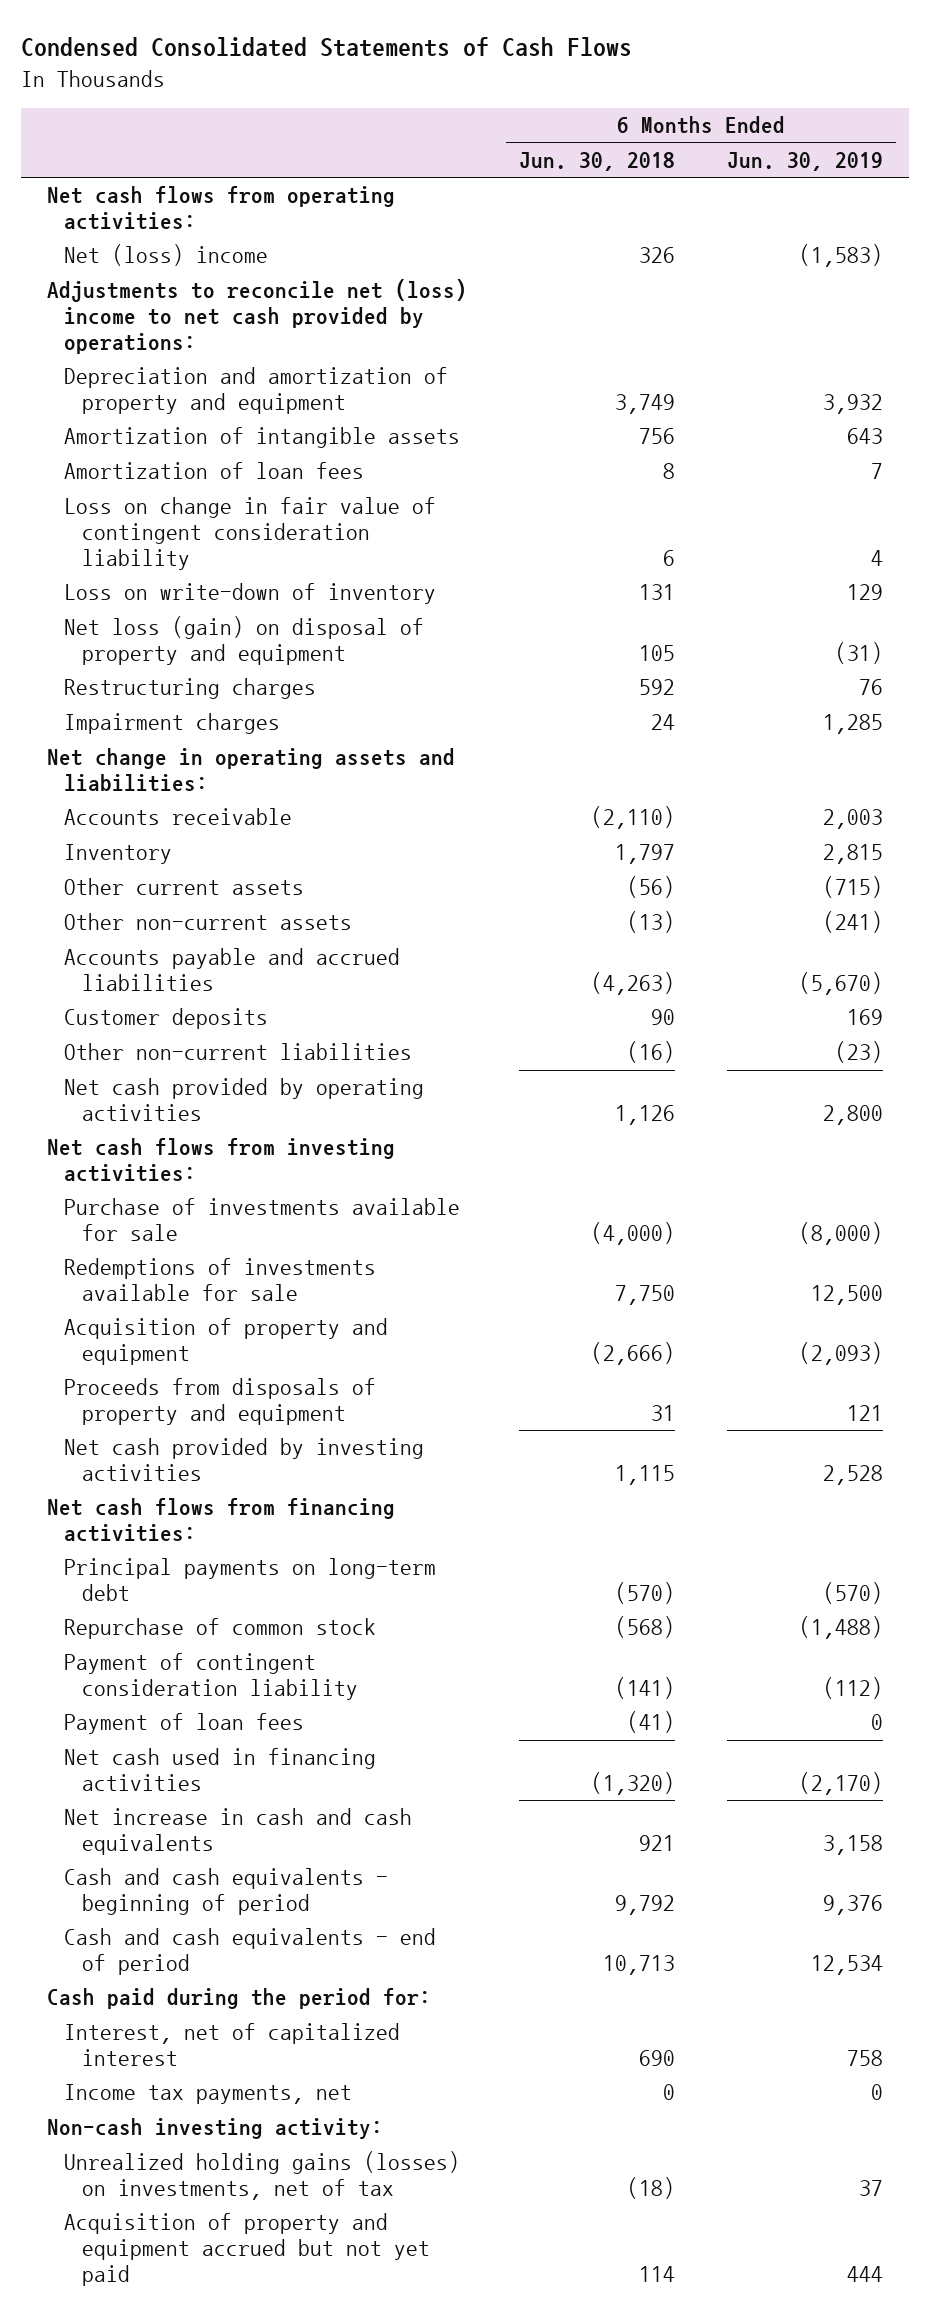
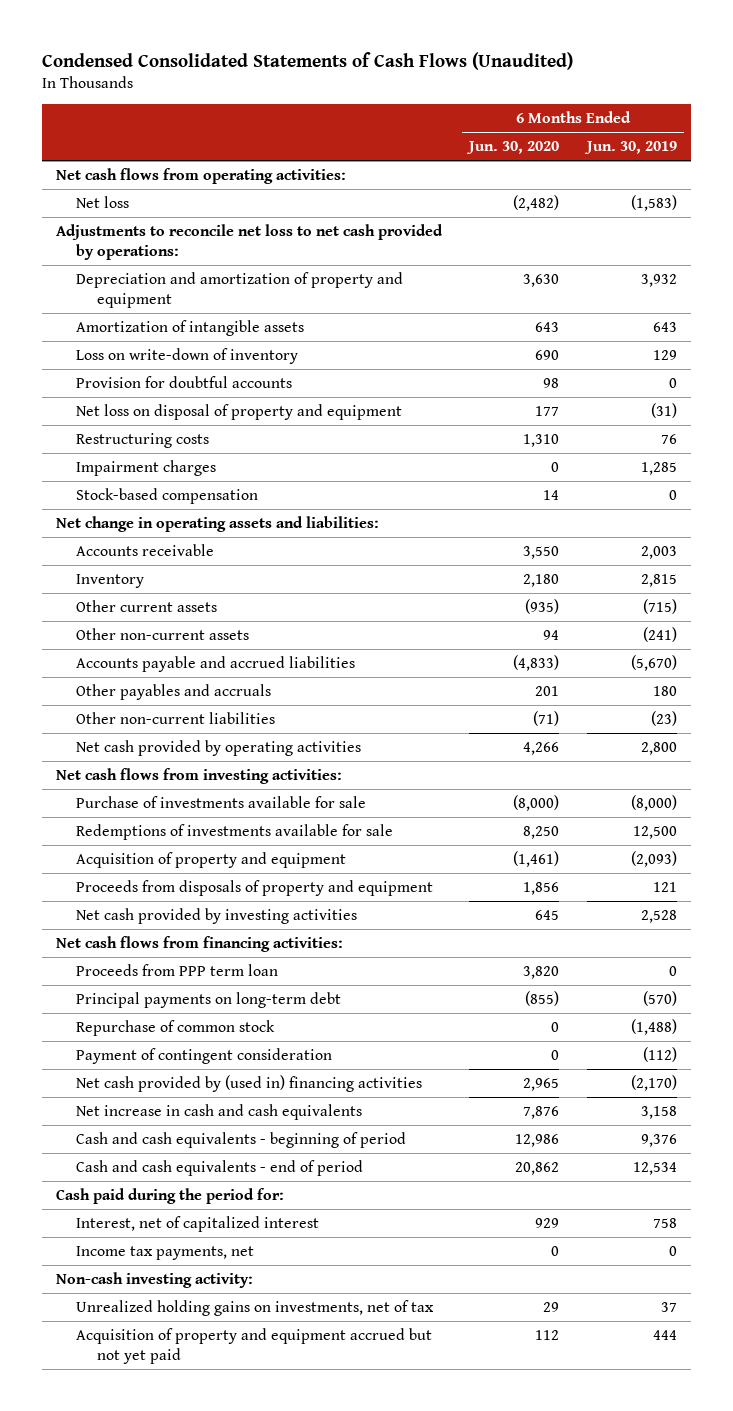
- Condensed Consolidated Statements of Cash Flows
+ Condensed Consolidated Statements of Cash Flows (Unaudited)
- | 6 Months Ended Jun. 30, 2018 | 6 Months Ended Jun. 30, 2019
+ | 6 Months Ended Jun. 30, 2020 | 6 Months Ended Jun. 30, 2019
- Net (loss) income | 326 | (1,583)
- Adjustments to reconcile net (loss) income to net cash provided by operations:
+ Net loss | (2,482) | (1,583)
+ Adjustments to reconcile net loss to net cash provided by operations:
- Amortization of loan fees | 8 | 7
- Loss on change in fair value of contingent consideration liability | 6 | 4
- Net loss (gain) on disposal of property and equipment | 105 | (31)
- Restructuring charges | 592 | 76
+ Provision for doubtful accounts | 98 | 0
+ Net loss on disposal of property and equipment | 177 | (31)
+ Restructuring costs | 1,310 | 76
+ Stock-based compensation | 14 | 0
- Customer deposits | 90 | 169
+ Other payables and accruals | 201 | 180
+ Proceeds from PPP term loan | 3,820 | 0
- Payment of contingent consideration liability | (141) | (112)
- Payment of loan fees | (41) | 0
- Net cash used in financing activities | (1,320) | (2,170)
+ Payment of contingent consideration | 0 | (112)
+ Net cash provided by (used in) financing activities | 2,965 | (2,170)
- Unrealized holding gains (losses) on investments, net of tax | (18) | 37
+ Unrealized holding gains on investments, net of tax | 29 | 37

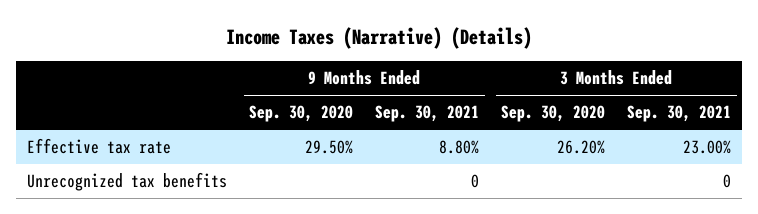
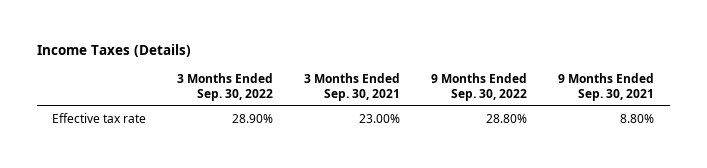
- Income Taxes (Narrative) (Details)
+ Income Taxes (Details)
- | 9 Months Ended Sep. 30, 2020 | 9 Months Ended Sep. 30, 2021 | 3 Months Ended Sep. 30, 2020 | 3 Months Ended Sep. 30, 2021
+ | 3 Months Ended Sep. 30, 2022 | 3 Months Ended Sep. 30, 2021 | 9 Months Ended Sep. 30, 2022 | 9 Months Ended Sep. 30, 2021
- Unrecognized tax benefits | | 0 | | 0

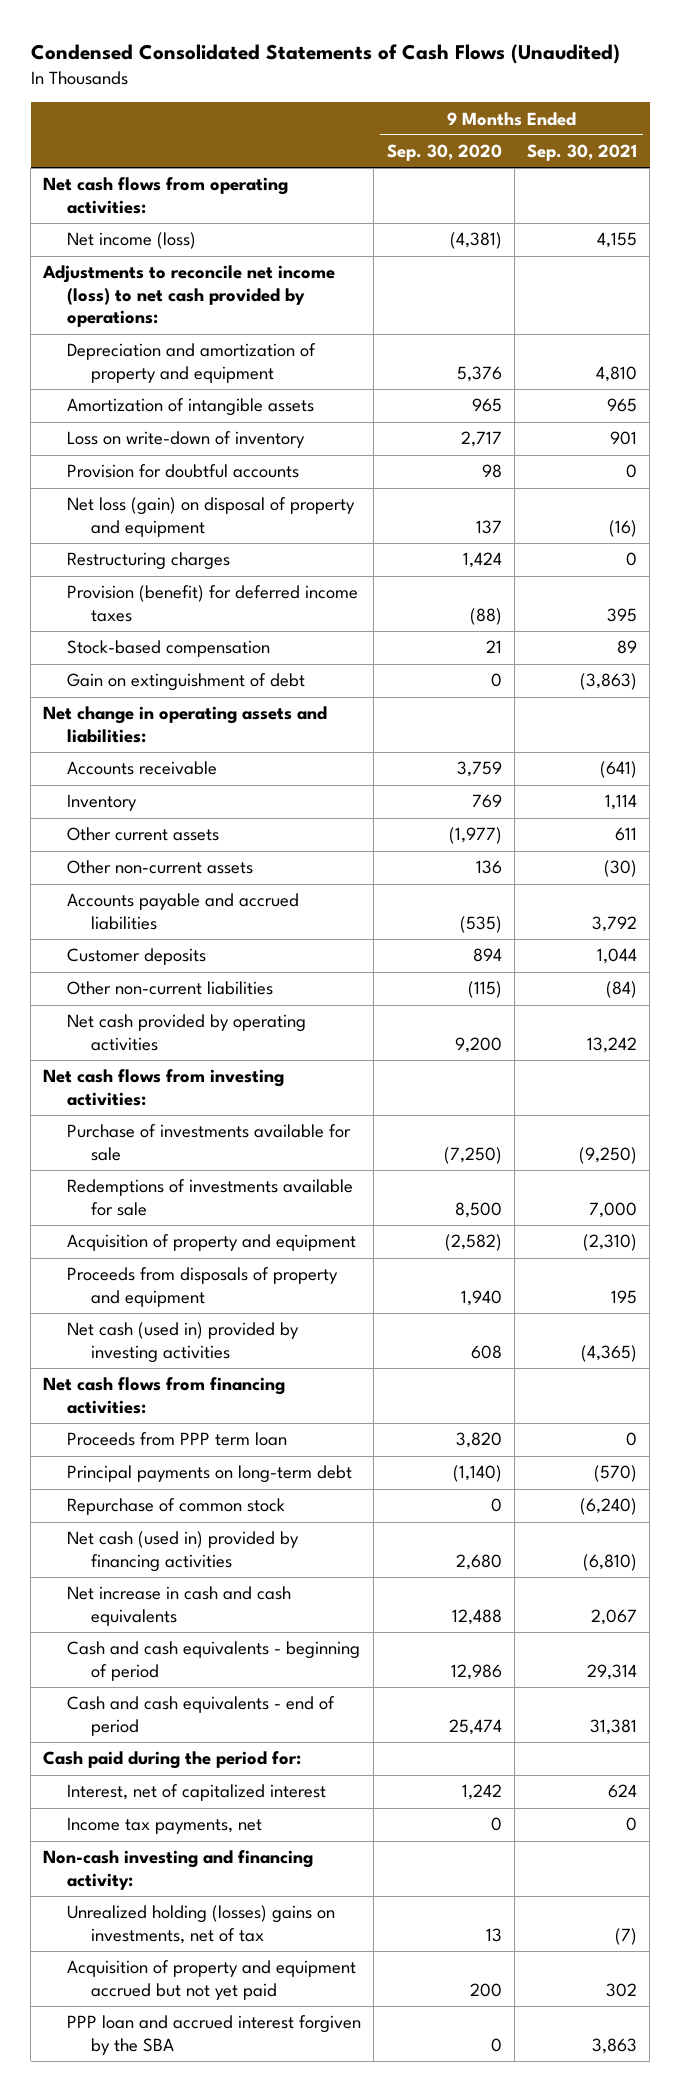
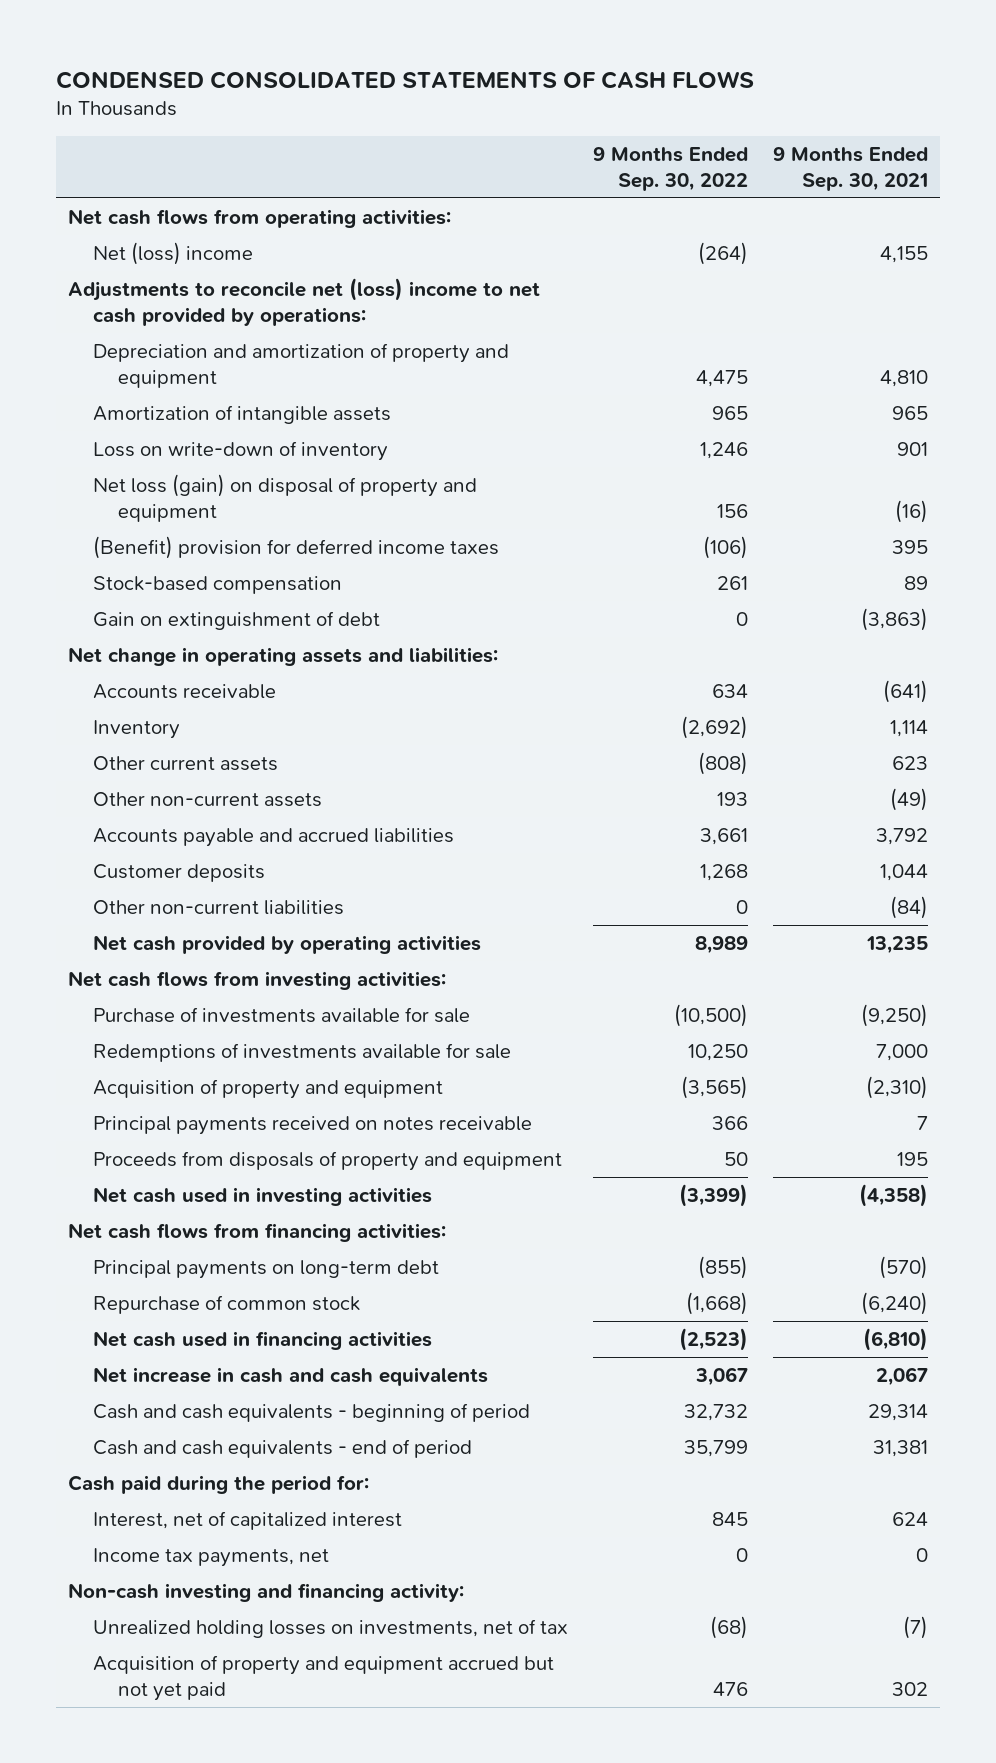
- Condensed Consolidated Statements of Cash Flows (Unaudited)
+ CONDENSED CONSOLIDATED STATEMENTS OF CASH FLOWS
- | 9 Months Ended Sep. 30, 2020 | 9 Months Ended Sep. 30, 2021
+ | 9 Months Ended Sep. 30, 2022 | 9 Months Ended Sep. 30, 2021
- Net income (loss) | (4,381) | 4,155
- Adjustments to reconcile net income (loss) to net cash provided by operations:
+ Net (loss) income | (264) | 4,155
+ Adjustments to reconcile net (loss) income to net cash provided by operations:
- Provision for doubtful accounts | 98 | 0
- Restructuring charges | 1,424 | 0
- Provision (benefit) for deferred income taxes | (88) | 395
+ (Benefit) provision for deferred income taxes | (106) | 395
- Other current assets | (1,977) | 611
- Other non-current assets | 136 | (30)
+ Other current assets | (808) | 623
+ Other non-current assets | 193 | (49)
- Net cash provided by operating activities | 9,200 | 13,242
+ Net cash provided by operating activities | 8,989 | 13,235
+ Principal payments received on notes receivable | 366 | 7
- Net cash (used in) provided by investing activities | 608 | (4,365)
+ Net cash used in investing activities | (3,399) | (4,358)
- Proceeds from PPP term loan | 3,820 | 0
- Net cash (used in) provided by financing activities | 2,680 | (6,810)
+ Net cash used in financing activities | (2,523) | (6,810)
- Unrealized holding (losses) gains on investments, net of tax | 13 | (7)
+ Unrealized holding losses on investments, net of tax | (68) | (7)
- PPP loan and accrued interest forgiven by the SBA | 0 | 3,863

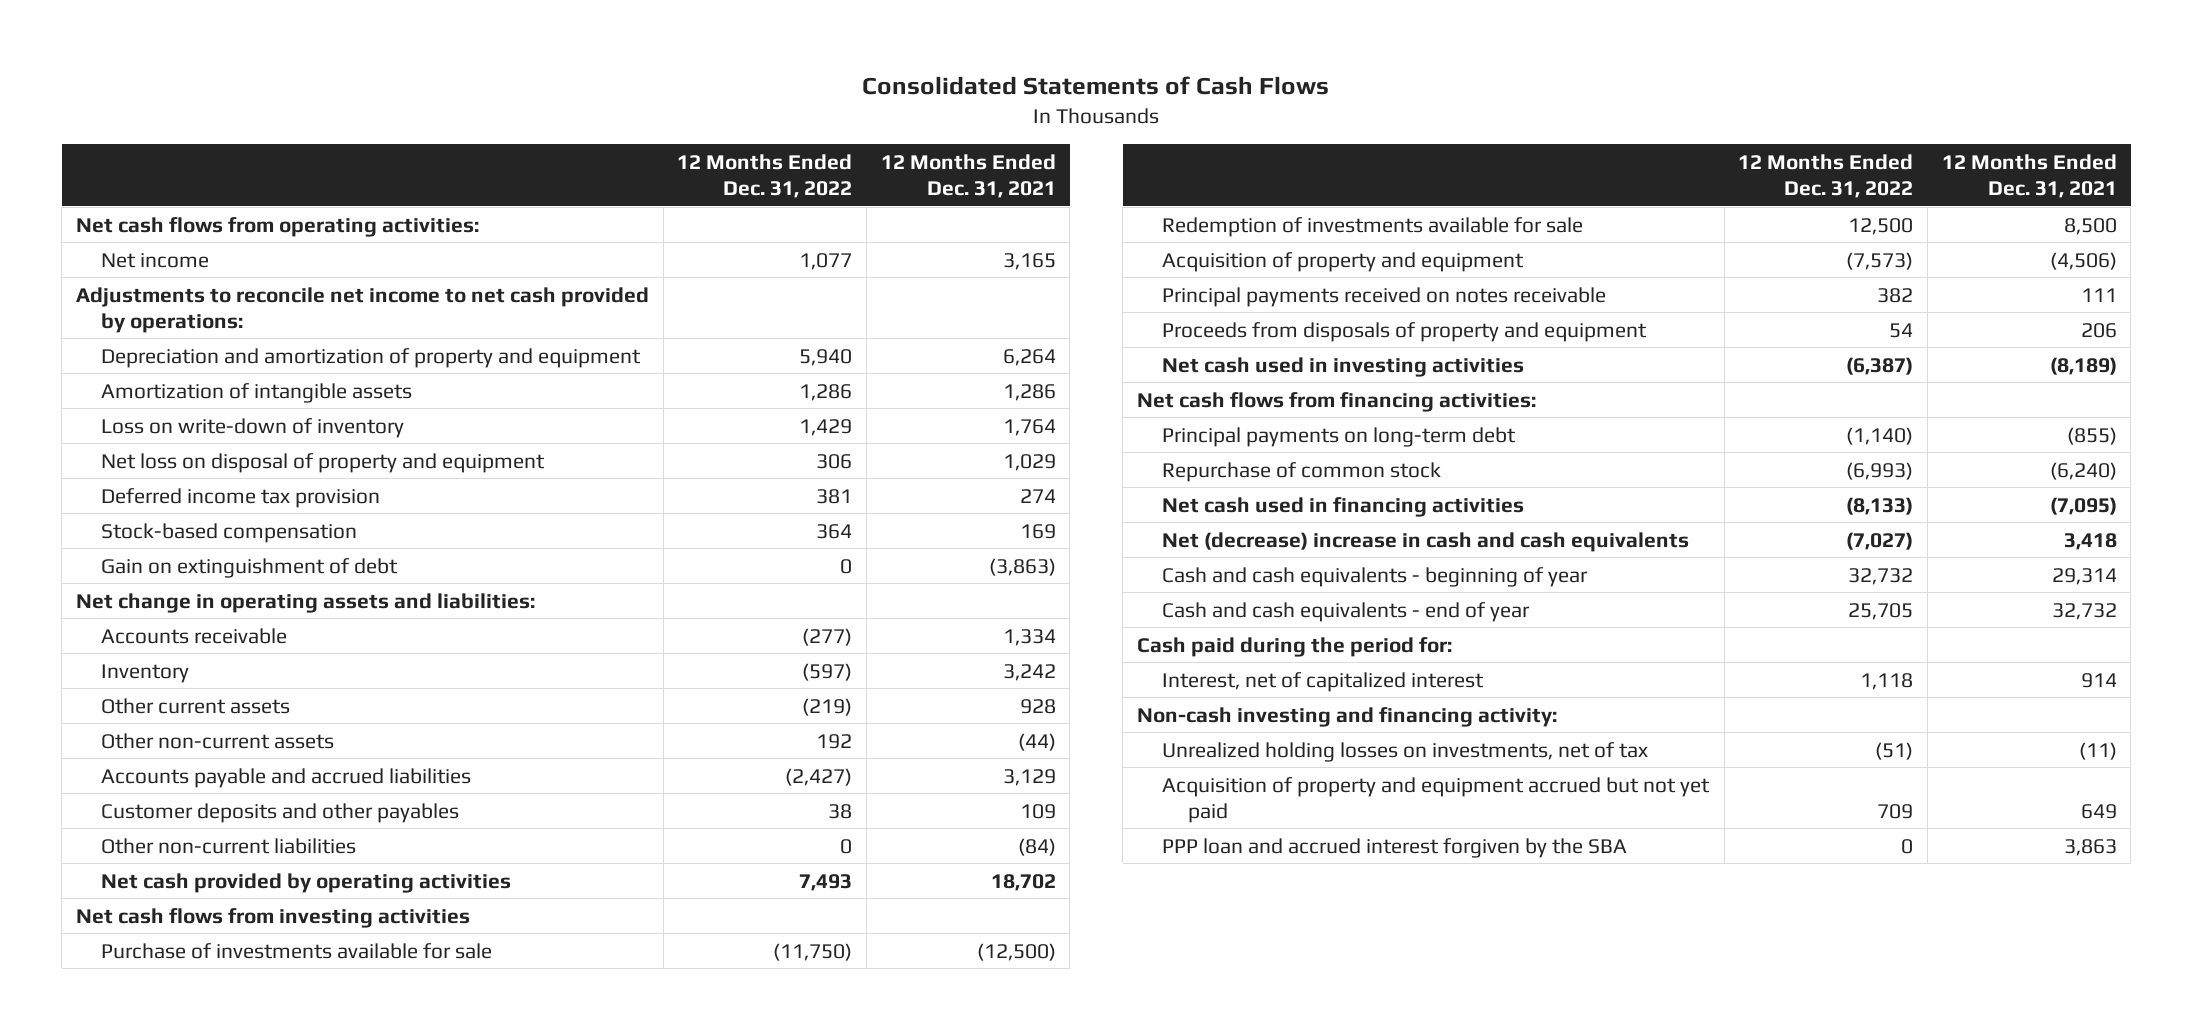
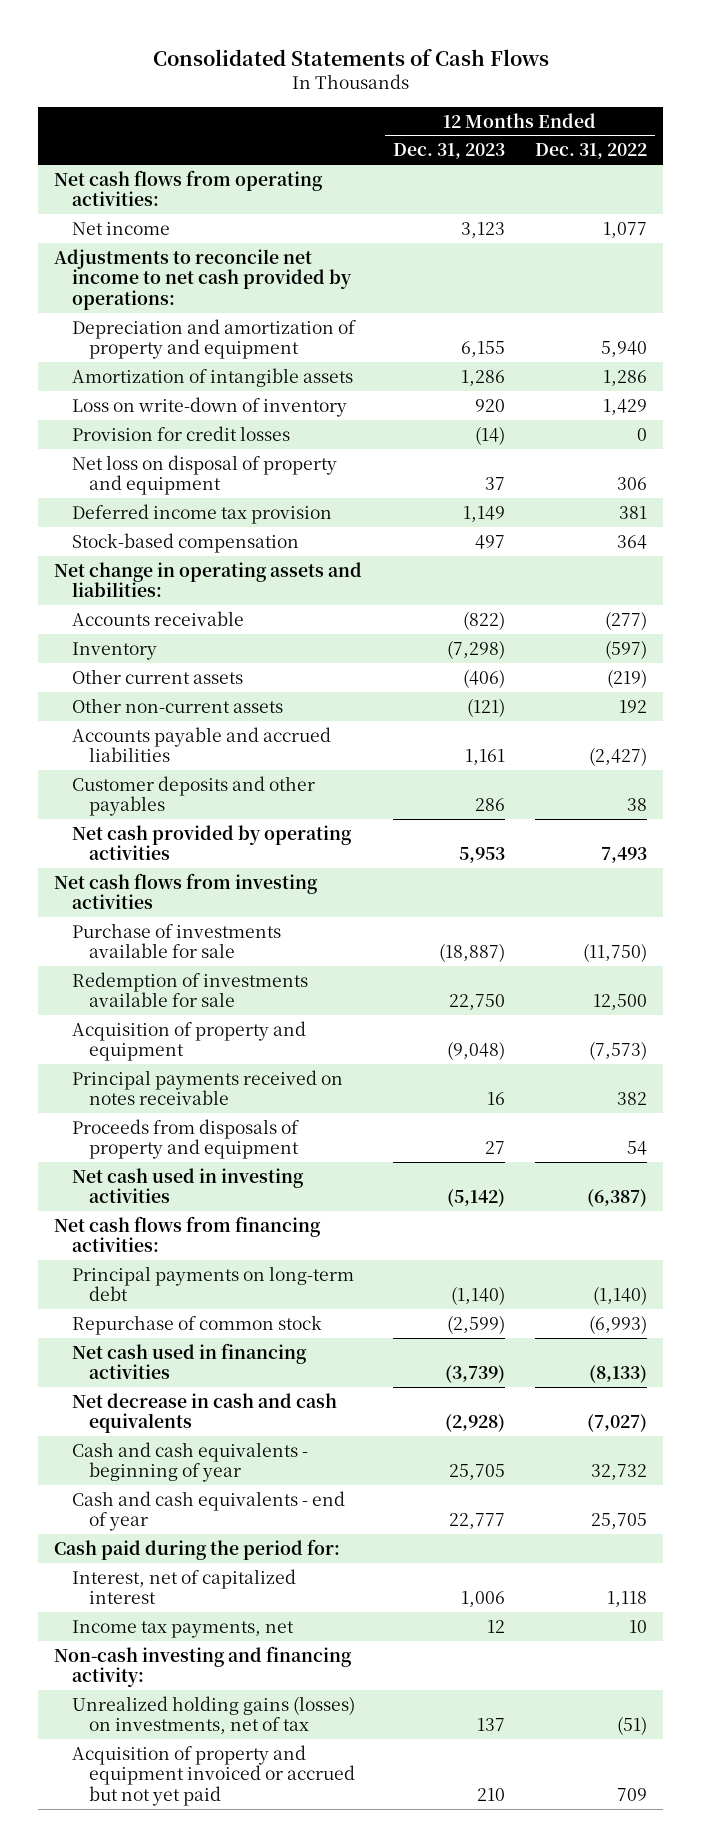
- | 12 Months Ended Dec. 31, 2022 | 12 Months Ended Dec. 31, 2021
+ | 12 Months Ended Dec. 31, 2023 | 12 Months Ended Dec. 31, 2022
+ Provision for credit losses | (14) | 0
- Gain on extinguishment of debt | 0 | (3,863)
- Other non-current liabilities | 0 | (84)
- Net (decrease) increase in cash and cash equivalents | (7,027) | 3,418
+ Net decrease in cash and cash equivalents | (2,928) | (7,027)
+ Income tax payments, net | 12 | 10
- Unrealized holding losses on investments, net of tax | (51) | (11)
- Acquisition of property and equipment accrued but not yet paid | 709 | 649
- PPP loan and accrued interest forgiven by the SBA | 0 | 3,863
+ Unrealized holding gains (losses) on investments, net of tax | 137 | (51)
+ Acquisition of property and equipment invoiced or accrued but not yet paid | 210 | 709

